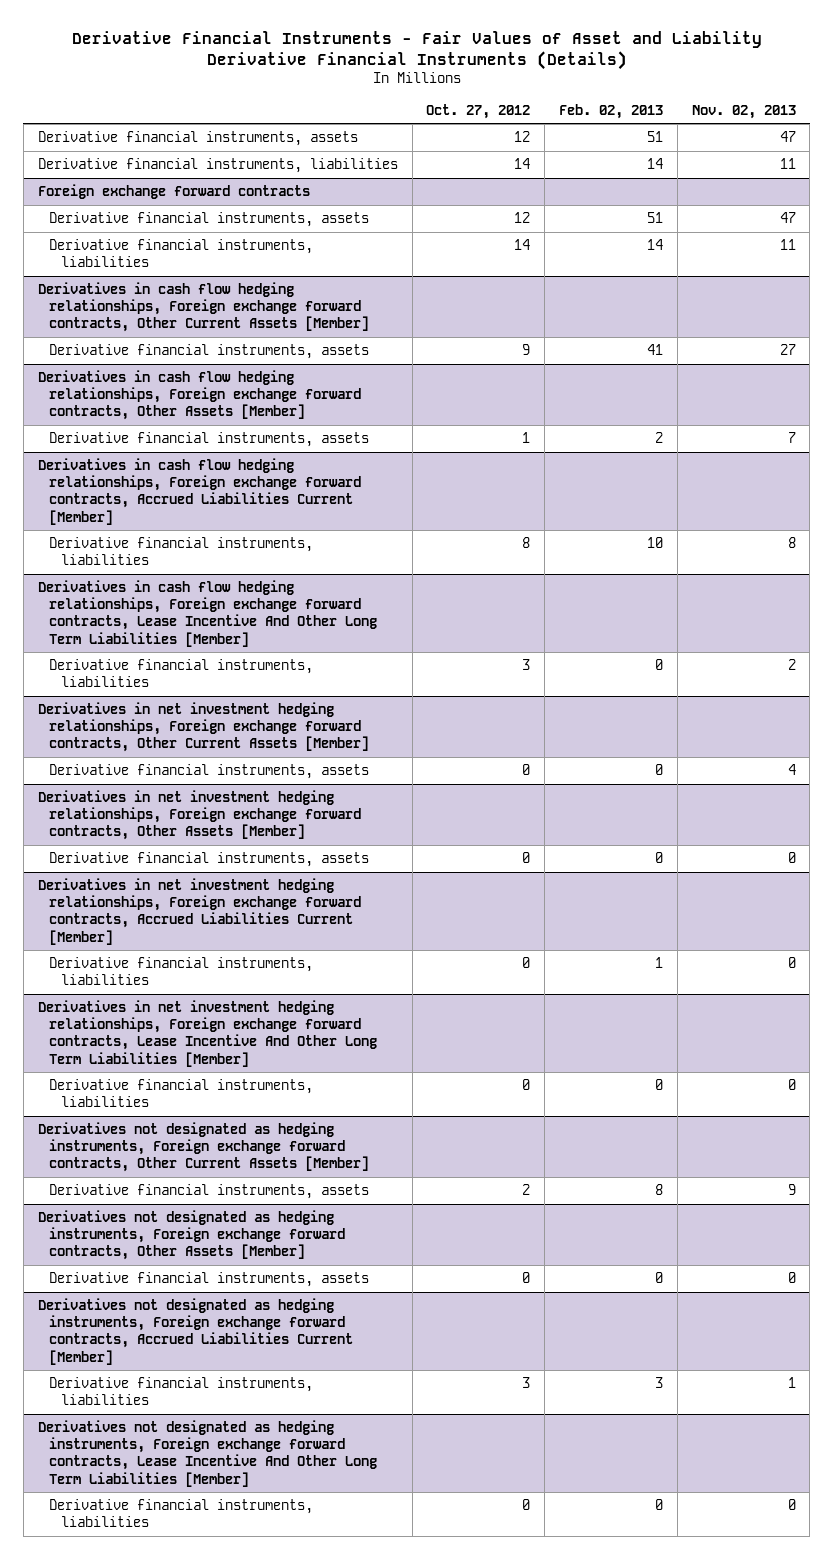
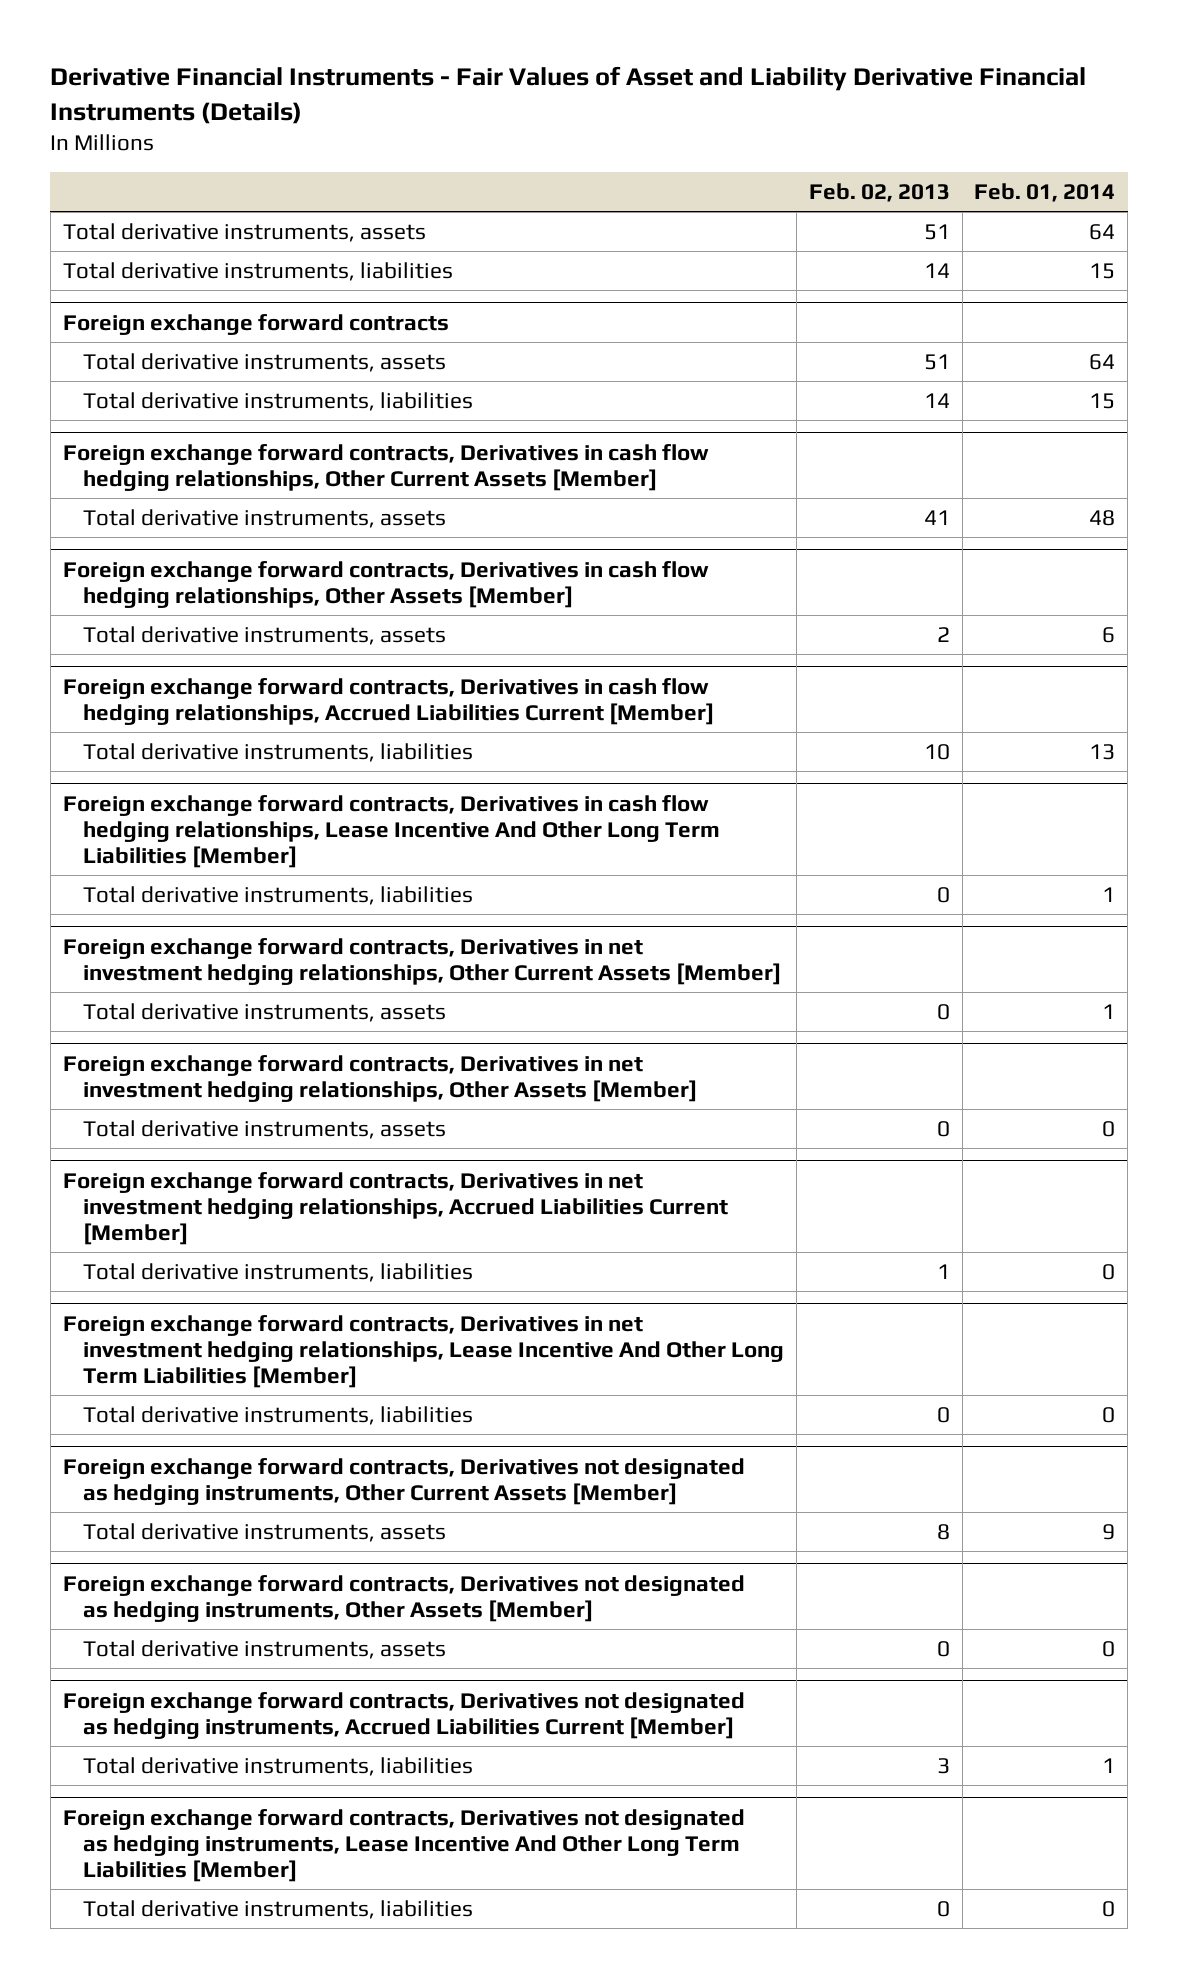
- | Oct. 27, 2012 | Feb. 02, 2013 | Nov. 02, 2013
+ | Feb. 02, 2013 | Feb. 01, 2014
- Derivative financial instruments, assets | 12 | 51 | 47
- Derivative financial instruments, liabilities | 14 | 14 | 11
+ Total derivative instruments, assets | 51 | 64
+ Total derivative instruments, liabilities | 14 | 15
@ Foreign exchange forward contracts
- Derivative financial instruments, assets | 12 | 51 | 47
- Derivative financial instruments, liabilities | 14 | 14 | 11
- Derivatives in cash flow hedging relationships, Foreign exchange forward contracts, Other Current Assets [Member]
- Derivative financial instruments, assets | 9 | 41 | 27
- Derivatives in cash flow hedging relationships, Foreign exchange forward contracts, Other Assets [Member]
- Derivative financial instruments, assets | 1 | 2 | 7
- Derivatives in cash flow hedging relationships, Foreign exchange forward contracts, Accrued Liabilities Current [Member]
- Derivative financial instruments, liabilities | 8 | 10 | 8
- Derivatives in cash flow hedging relationships, Foreign exchange forward contracts, Lease Incentive And Other Long Term Liabilities [Member]
- Derivative financial instruments, liabilities | 3 | 0 | 2
- Derivatives in net investment hedging relationships, Foreign exchange forward contracts, Other Current Assets [Member]
- Derivative financial instruments, assets | 0 | 0 | 4
- Derivatives in net investment hedging relationships, Foreign exchange forward contracts, Other Assets [Member]
- Derivative financial instruments, assets | 0 | 0 | 0
- Derivatives in net investment hedging relationships, Foreign exchange forward contracts, Accrued Liabilities Current [Member]
- Derivative financial instruments, liabilities | 0 | 1 | 0
- Derivatives in net investment hedging relationships, Foreign exchange forward contracts, Lease Incentive And Other Long Term Liabilities [Member]
- Derivative financial instruments, liabilities | 0 | 0 | 0
- Derivatives not designated as hedging instruments, Foreign exchange forward contracts, Other Current Assets [Member]
- Derivative financial instruments, assets | 2 | 8 | 9
- Derivatives not designated as hedging instruments, Foreign exchange forward contracts, Other Assets [Member]
- Derivative financial instruments, assets | 0 | 0 | 0
- Derivatives not designated as hedging instruments, Foreign exchange forward contracts, Accrued Liabilities Current [Member]
- Derivative financial instruments, liabilities | 3 | 3 | 1
- Derivatives not designated as hedging instruments, Foreign exchange forward contracts, Lease Incentive And Other Long Term Liabilities [Member]
- Derivative financial instruments, liabilities | 0 | 0 | 0
@ Foreign exchange forward contracts
+ Total derivative instruments, assets | 51 | 64
+ Total derivative instruments, liabilities | 14 | 15
+ Foreign exchange forward contracts, Derivatives in cash flow hedging relationships, Other Current Assets [Member]
+ Total derivative instruments, assets | 41 | 48
+ Foreign exchange forward contracts, Derivatives in cash flow hedging relationships, Other Assets [Member]
+ Total derivative instruments, assets | 2 | 6
+ Foreign exchange forward contracts, Derivatives in cash flow hedging relationships, Accrued Liabilities Current [Member]
+ Total derivative instruments, liabilities | 10 | 13
+ Foreign exchange forward contracts, Derivatives in cash flow hedging relationships, Lease Incentive And Other Long Term Liabilities [Member]
+ Total derivative instruments, liabilities | 0 | 1
+ Foreign exchange forward contracts, Derivatives in net investment hedging relationships, Other Current Assets [Member]
+ Total derivative instruments, assets | 0 | 1
+ Foreign exchange forward contracts, Derivatives in net investment hedging relationships, Other Assets [Member]
+ Total derivative instruments, assets | 0 | 0
+ Foreign exchange forward contracts, Derivatives in net investment hedging relationships, Accrued Liabilities Current [Member]
+ Total derivative instruments, liabilities | 1 | 0
+ Foreign exchange forward contracts, Derivatives in net investment hedging relationships, Lease Incentive And Other Long Term Liabilities [Member]
+ Total derivative instruments, liabilities | 0 | 0
+ Foreign exchange forward contracts, Derivatives not designated as hedging instruments, Other Current Assets [Member]
+ Total derivative instruments, assets | 8 | 9
+ Foreign exchange forward contracts, Derivatives not designated as hedging instruments, Other Assets [Member]
+ Total derivative instruments, assets | 0 | 0
+ Foreign exchange forward contracts, Derivatives not designated as hedging instruments, Accrued Liabilities Current [Member]
+ Total derivative instruments, liabilities | 3 | 1
+ Foreign exchange forward contracts, Derivatives not designated as hedging instruments, Lease Incentive And Other Long Term Liabilities [Member]
+ Total derivative instruments, liabilities | 0 | 0

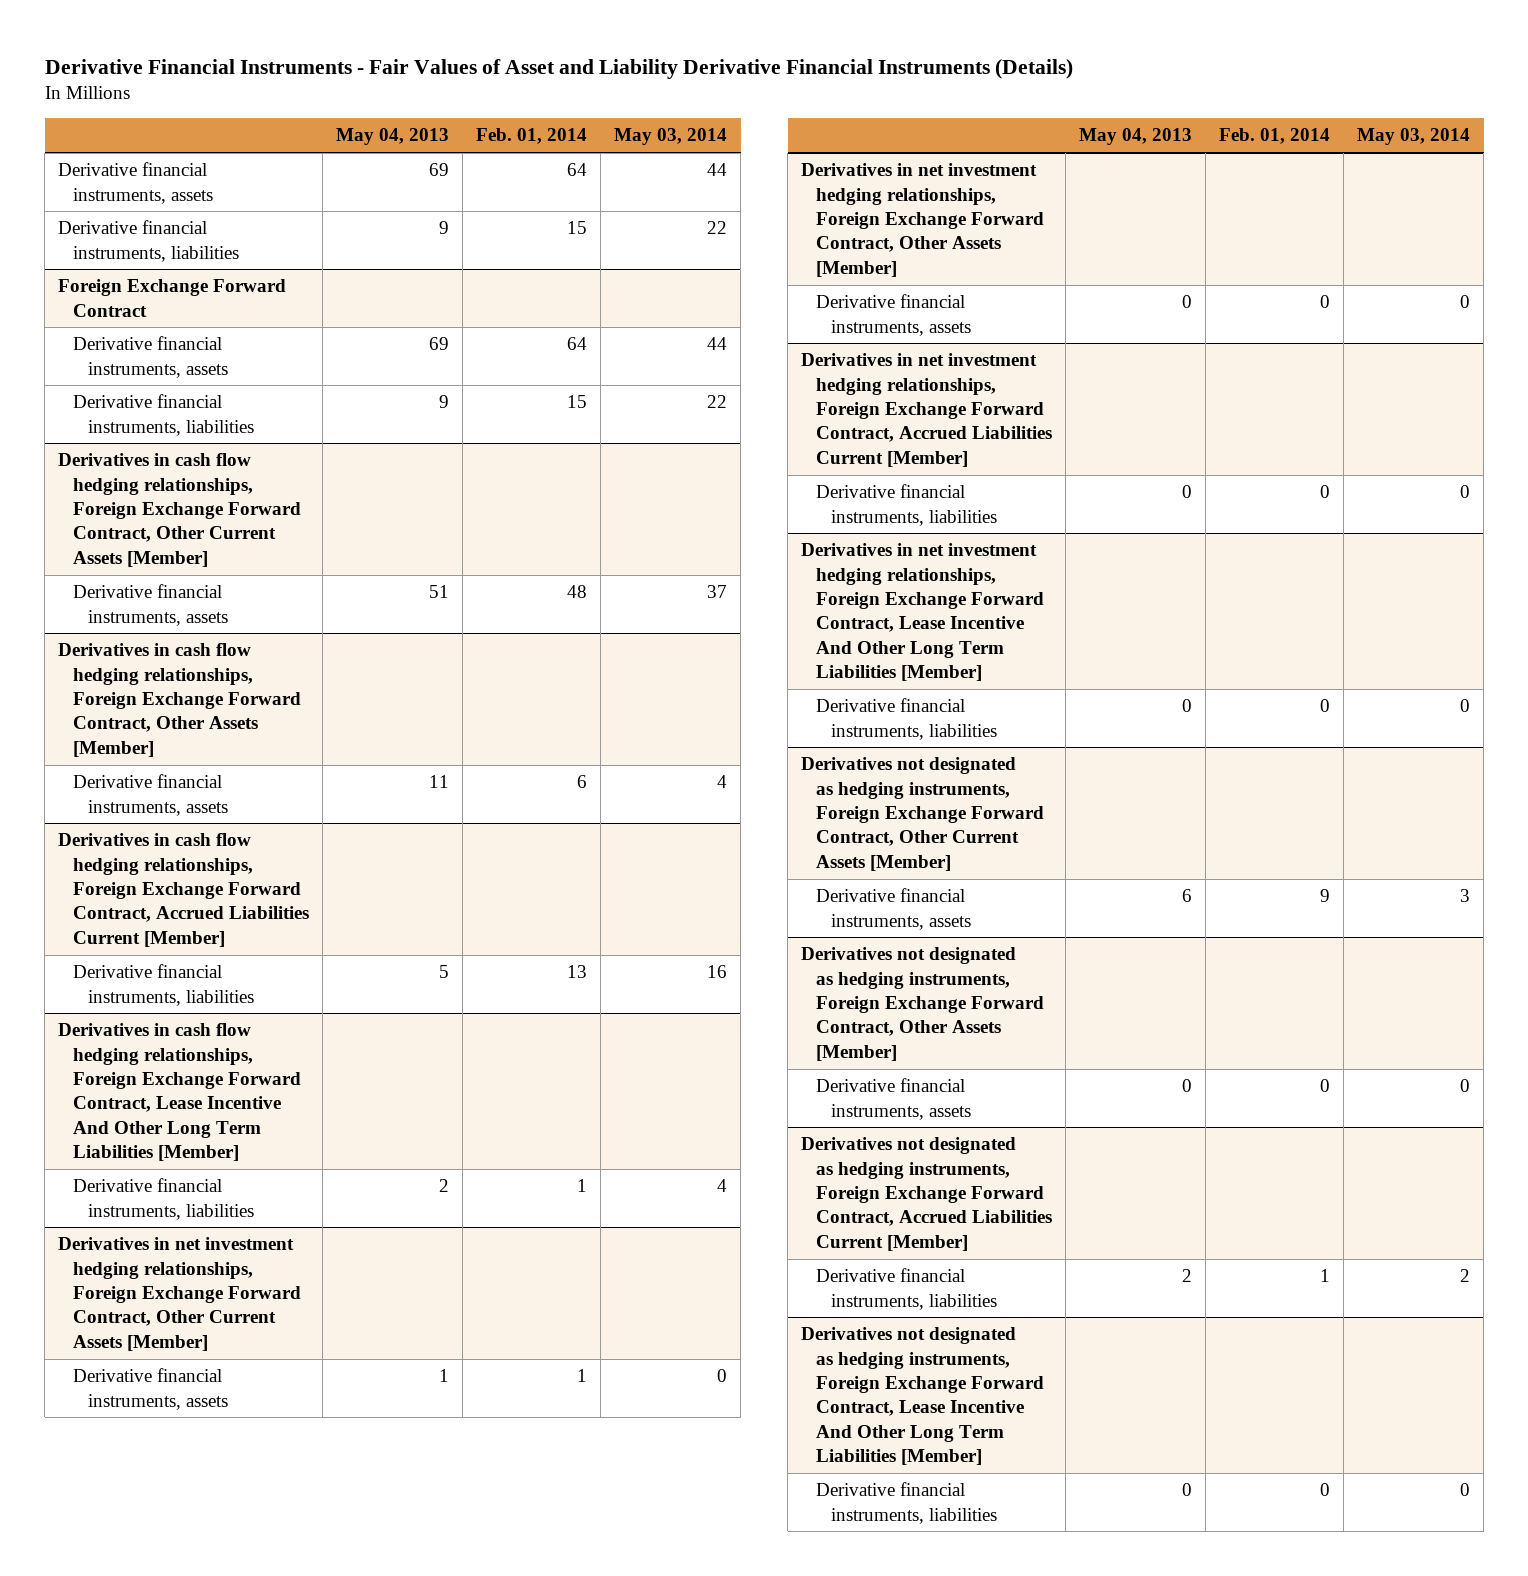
- | Feb. 02, 2013 | Feb. 01, 2014
+ | May 04, 2013 | Feb. 01, 2014 | May 03, 2014
- Total derivative instruments, assets | 51 | 64
- Total derivative instruments, liabilities | 14 | 15
- Foreign exchange forward contracts
- Total derivative instruments, assets | 51 | 64
- Total derivative instruments, liabilities | 14 | 15
- Foreign exchange forward contracts, Derivatives in cash flow hedging relationships, Other Current Assets [Member]
- Total derivative instruments, assets | 41 | 48
- Foreign exchange forward contracts, Derivatives in cash flow hedging relationships, Other Assets [Member]
- Total derivative instruments, assets | 2 | 6
- Foreign exchange forward contracts, Derivatives in cash flow hedging relationships, Accrued Liabilities Current [Member]
- Total derivative instruments, liabilities | 10 | 13
- Foreign exchange forward contracts, Derivatives in cash flow hedging relationships, Lease Incentive And Other Long Term Liabilities [Member]
- Total derivative instruments, liabilities | 0 | 1
- Foreign exchange forward contracts, Derivatives in net investment hedging relationships, Other Current Assets [Member]
- Total derivative instruments, assets | 0 | 1
- Foreign exchange forward contracts, Derivatives in net investment hedging relationships, Other Assets [Member]
- Total derivative instruments, assets | 0 | 0
- Foreign exchange forward contracts, Derivatives in net investment hedging relationships, Accrued Liabilities Current [Member]
- Total derivative instruments, liabilities | 1 | 0
- Foreign exchange forward contracts, Derivatives in net investment hedging relationships, Lease Incentive And Other Long Term Liabilities [Member]
- Total derivative instruments, liabilities | 0 | 0
- Foreign exchange forward contracts, Derivatives not designated as hedging instruments, Other Current Assets [Member]
- Total derivative instruments, assets | 8 | 9
- Foreign exchange forward contracts, Derivatives not designated as hedging instruments, Other Assets [Member]
- Total derivative instruments, assets | 0 | 0
- Foreign exchange forward contracts, Derivatives not designated as hedging instruments, Accrued Liabilities Current [Member]
- Total derivative instruments, liabilities | 3 | 1
- Foreign exchange forward contracts, Derivatives not designated as hedging instruments, Lease Incentive And Other Long Term Liabilities [Member]
- Total derivative instruments, liabilities | 0 | 0
+ Derivative financial instruments, assets | 69 | 64 | 44
+ Derivative financial instruments, liabilities | 9 | 15 | 22
+ Foreign Exchange Forward Contract
+ Derivative financial instruments, assets | 69 | 64 | 44
+ Derivative financial instruments, liabilities | 9 | 15 | 22
+ Derivatives in cash flow hedging relationships, Foreign Exchange Forward Contract, Other Current Assets [Member]
+ Derivative financial instruments, assets | 51 | 48 | 37
+ Derivatives in cash flow hedging relationships, Foreign Exchange Forward Contract, Other Assets [Member]
+ Derivative financial instruments, assets | 11 | 6 | 4
+ Derivatives in cash flow hedging relationships, Foreign Exchange Forward Contract, Accrued Liabilities Current [Member]
+ Derivative financial instruments, liabilities | 5 | 13 | 16
+ Derivatives in cash flow hedging relationships, Foreign Exchange Forward Contract, Lease Incentive And Other Long Term Liabilities [Member]
+ Derivative financial instruments, liabilities | 2 | 1 | 4
+ Derivatives in net investment hedging relationships, Foreign Exchange Forward Contract, Other Current Assets [Member]
+ Derivative financial instruments, assets | 1 | 1 | 0
+ Derivatives in net investment hedging relationships, Foreign Exchange Forward Contract, Other Assets [Member]
+ Derivative financial instruments, assets | 0 | 0 | 0
+ Derivatives in net investment hedging relationships, Foreign Exchange Forward Contract, Accrued Liabilities Current [Member]
+ Derivative financial instruments, liabilities | 0 | 0 | 0
+ Derivatives in net investment hedging relationships, Foreign Exchange Forward Contract, Lease Incentive And Other Long Term Liabilities [Member]
+ Derivative financial instruments, liabilities | 0 | 0 | 0
+ Derivatives not designated as hedging instruments, Foreign Exchange Forward Contract, Other Current Assets [Member]
+ Derivative financial instruments, assets | 6 | 9 | 3
+ Derivatives not designated as hedging instruments, Foreign Exchange Forward Contract, Other Assets [Member]
+ Derivative financial instruments, assets | 0 | 0 | 0
+ Derivatives not designated as hedging instruments, Foreign Exchange Forward Contract, Accrued Liabilities Current [Member]
+ Derivative financial instruments, liabilities | 2 | 1 | 2
+ Derivatives not designated as hedging instruments, Foreign Exchange Forward Contract, Lease Incentive And Other Long Term Liabilities [Member]
+ Derivative financial instruments, liabilities | 0 | 0 | 0

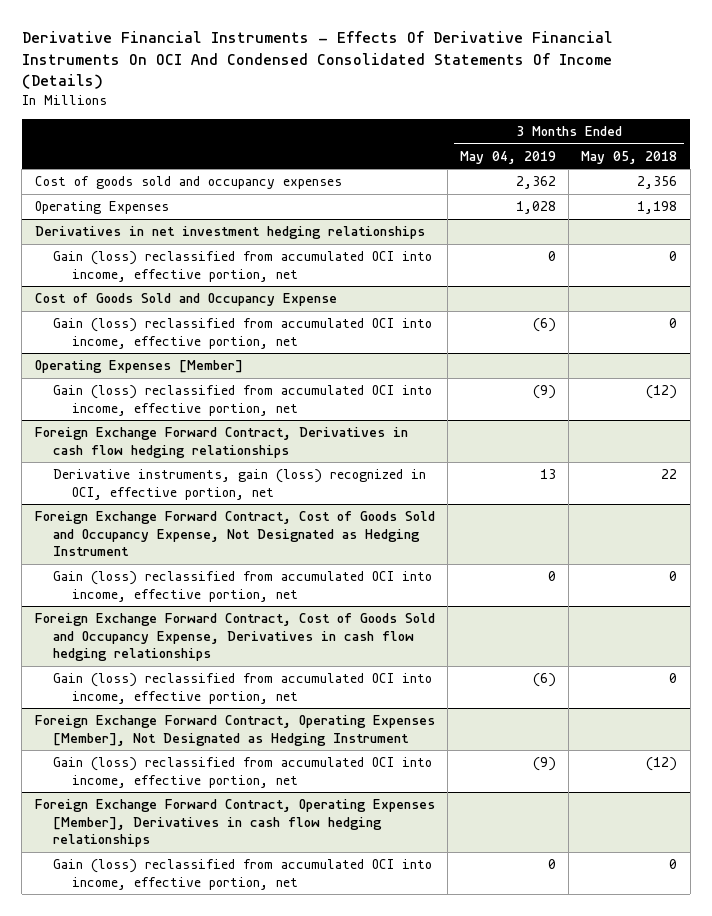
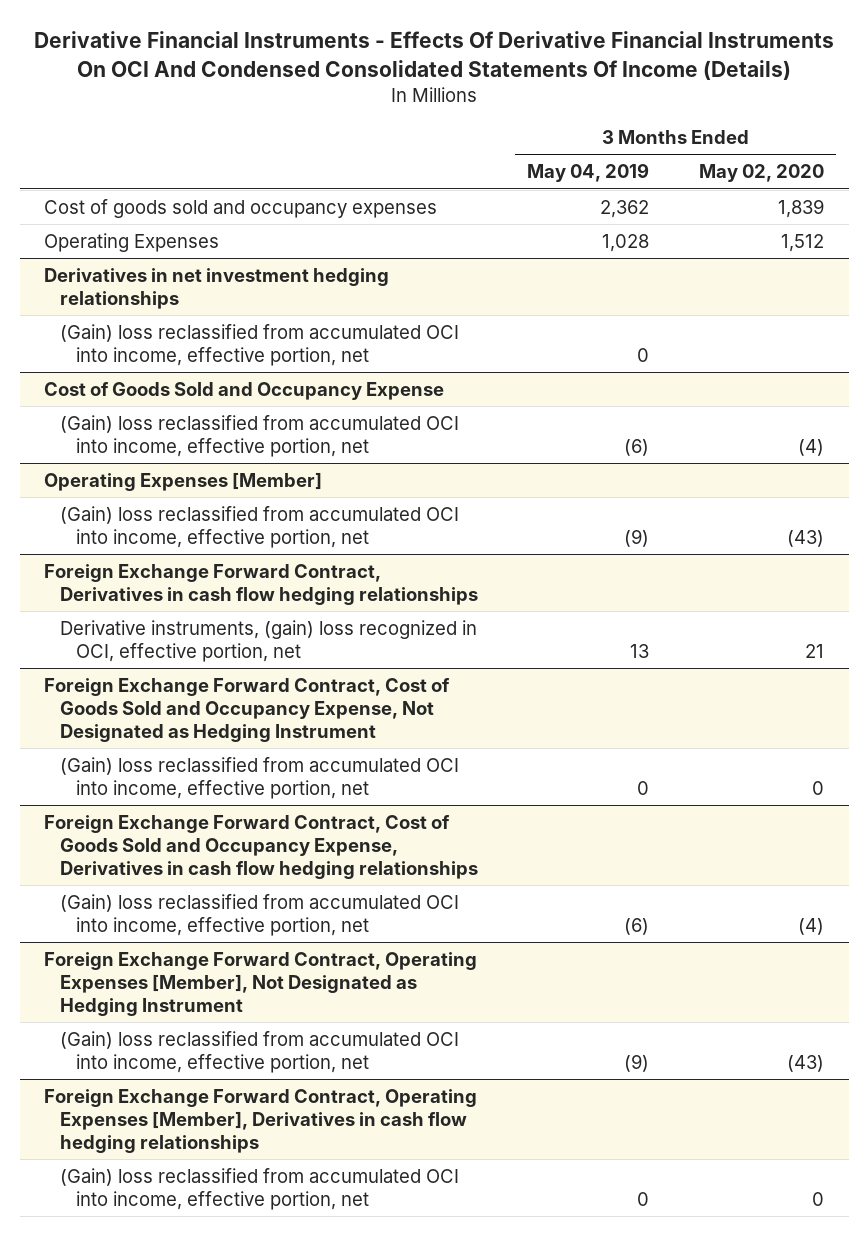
- | 3 Months Ended May 04, 2019 | 3 Months Ended May 05, 2018
+ | 3 Months Ended May 04, 2019 | 3 Months Ended May 02, 2020
@ Derivatives in net investment hedging relationships
- Gain (loss) reclassified from accumulated OCI into income, effective portion, net | 0 | 0
+ (Gain) loss reclassified from accumulated OCI into income, effective portion, net | 0 |
@ Cost of Goods Sold and Occupancy Expense
- Gain (loss) reclassified from accumulated OCI into income, effective portion, net | (6) | 0
+ (Gain) loss reclassified from accumulated OCI into income, effective portion, net | (6) | (4)
@ Operating Expenses [Member]
- Gain (loss) reclassified from accumulated OCI into income, effective portion, net | (9) | (12)
+ (Gain) loss reclassified from accumulated OCI into income, effective portion, net | (9) | (43)
@ Foreign Exchange Forward Contract, Derivatives in cash flow hedging relationships
- Derivative instruments, gain (loss) recognized in OCI, effective portion, net | 13 | 22
+ Derivative instruments, (gain) loss recognized in OCI, effective portion, net | 13 | 21
@ Foreign Exchange Forward Contract, Cost of Goods Sold and Occupancy Expense, Not Designated as Hedging Instrument
- Gain (loss) reclassified from accumulated OCI into income, effective portion, net | 0 | 0
+ (Gain) loss reclassified from accumulated OCI into income, effective portion, net | 0 | 0
@ Foreign Exchange Forward Contract, Cost of Goods Sold and Occupancy Expense, Derivatives in cash flow hedging relationships
- Gain (loss) reclassified from accumulated OCI into income, effective portion, net | (6) | 0
+ (Gain) loss reclassified from accumulated OCI into income, effective portion, net | (6) | (4)
@ Foreign Exchange Forward Contract, Operating Expenses [Member], Not Designated as Hedging Instrument
- Gain (loss) reclassified from accumulated OCI into income, effective portion, net | (9) | (12)
+ (Gain) loss reclassified from accumulated OCI into income, effective portion, net | (9) | (43)
@ Foreign Exchange Forward Contract, Operating Expenses [Member], Derivatives in cash flow hedging relationships
- Gain (loss) reclassified from accumulated OCI into income, effective portion, net | 0 | 0
+ (Gain) loss reclassified from accumulated OCI into income, effective portion, net | 0 | 0

